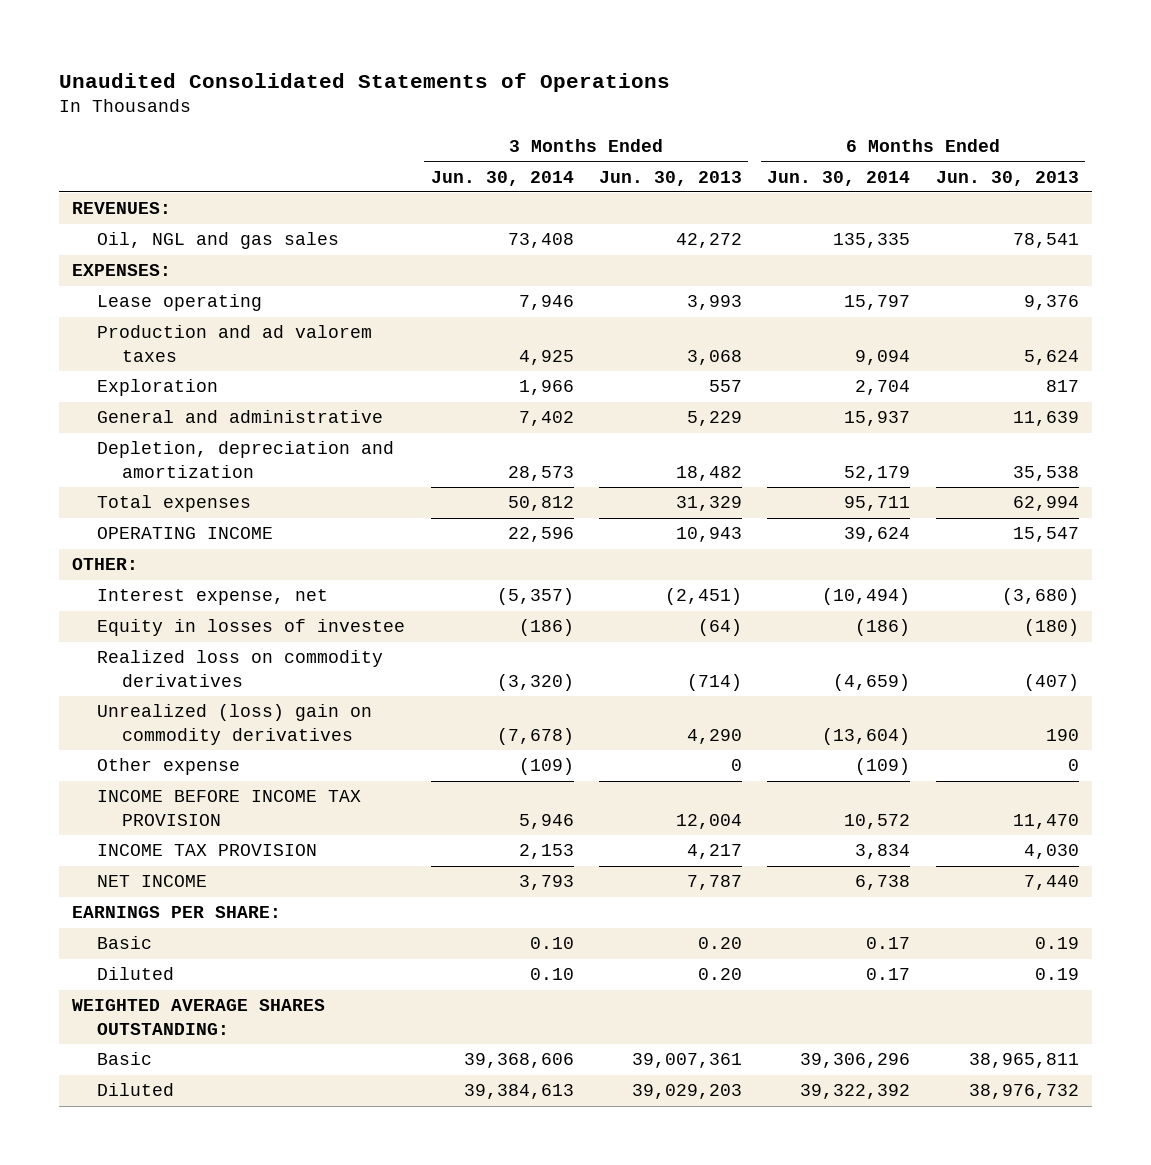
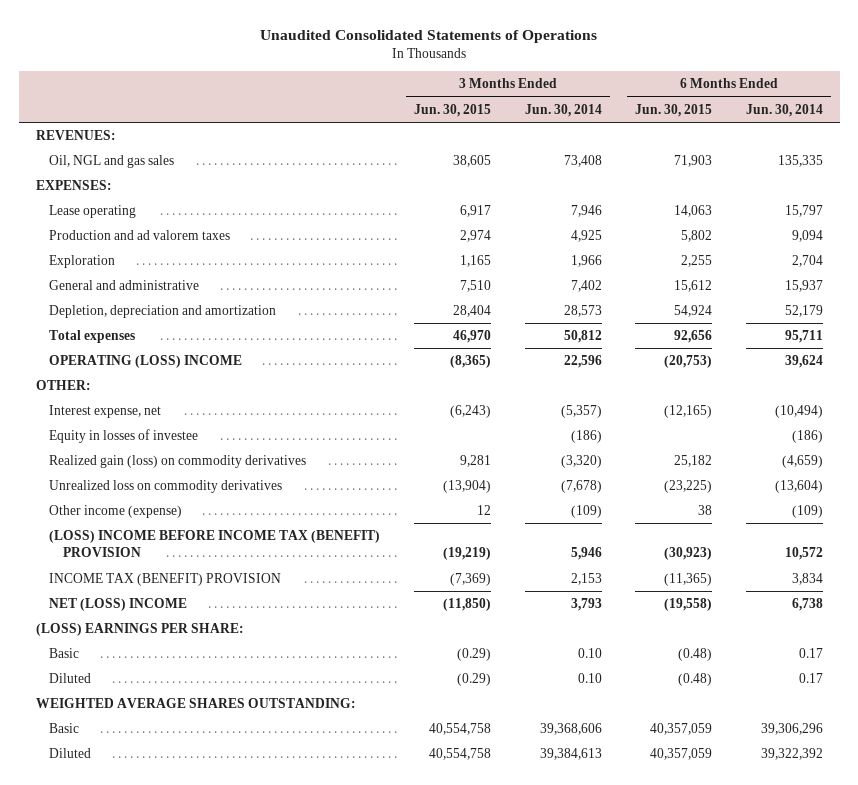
- | 3 Months Ended Jun. 30, 2014 | 3 Months Ended Jun. 30, 2013 | 6 Months Ended Jun. 30, 2014 | 6 Months Ended Jun. 30, 2013
+ | 3 Months Ended Jun. 30, 2015 | 3 Months Ended Jun. 30, 2014 | 6 Months Ended Jun. 30, 2015 | 6 Months Ended Jun. 30, 2014
- OPERATING INCOME | 22,596 | 10,943 | 39,624 | 15,547
+ OPERATING (LOSS) INCOME | (8,365) | 22,596 | (20,753) | 39,624
- Realized loss on commodity derivatives | (3,320) | (714) | (4,659) | (407)
- Unrealized (loss) gain on commodity derivatives | (7,678) | 4,290 | (13,604) | 190
- Other expense | (109) | 0 | (109) | 0
- INCOME BEFORE INCOME TAX PROVISION | 5,946 | 12,004 | 10,572 | 11,470
- INCOME TAX PROVISION | 2,153 | 4,217 | 3,834 | 4,030
- NET INCOME | 3,793 | 7,787 | 6,738 | 7,440
- EARNINGS PER SHARE:
+ Realized gain (loss) on commodity derivatives | 9,281 | (3,320) | 25,182 | (4,659)
+ Unrealized loss on commodity derivatives | (13,904) | (7,678) | (23,225) | (13,604)
+ Other income (expense) | 12 | (109) | 38 | (109)
+ (LOSS) INCOME BEFORE INCOME TAX (BENEFIT) PROVISION | (19,219) | 5,946 | (30,923) | 10,572
+ INCOME TAX (BENEFIT) PROVISION | (7,369) | 2,153 | (11,365) | 3,834
+ NET (LOSS) INCOME | (11,850) | 3,793 | (19,558) | 6,738
+ (LOSS) EARNINGS PER SHARE:

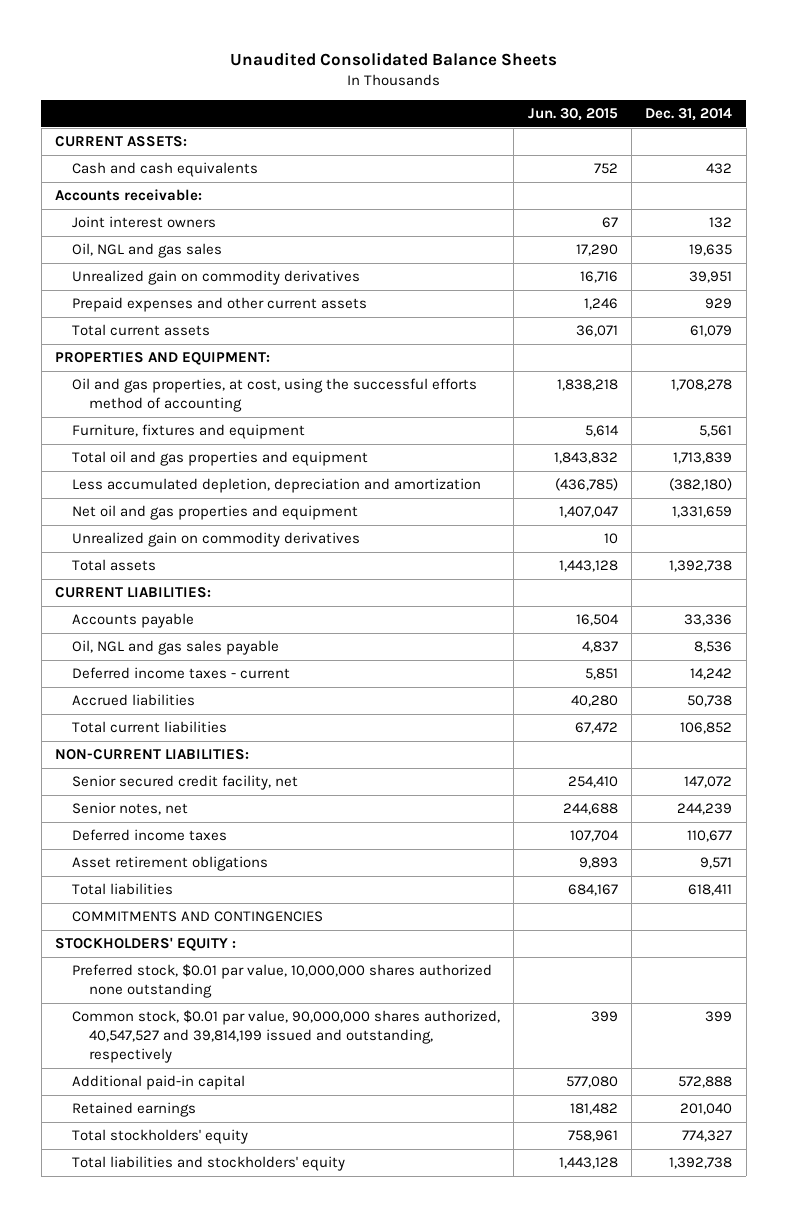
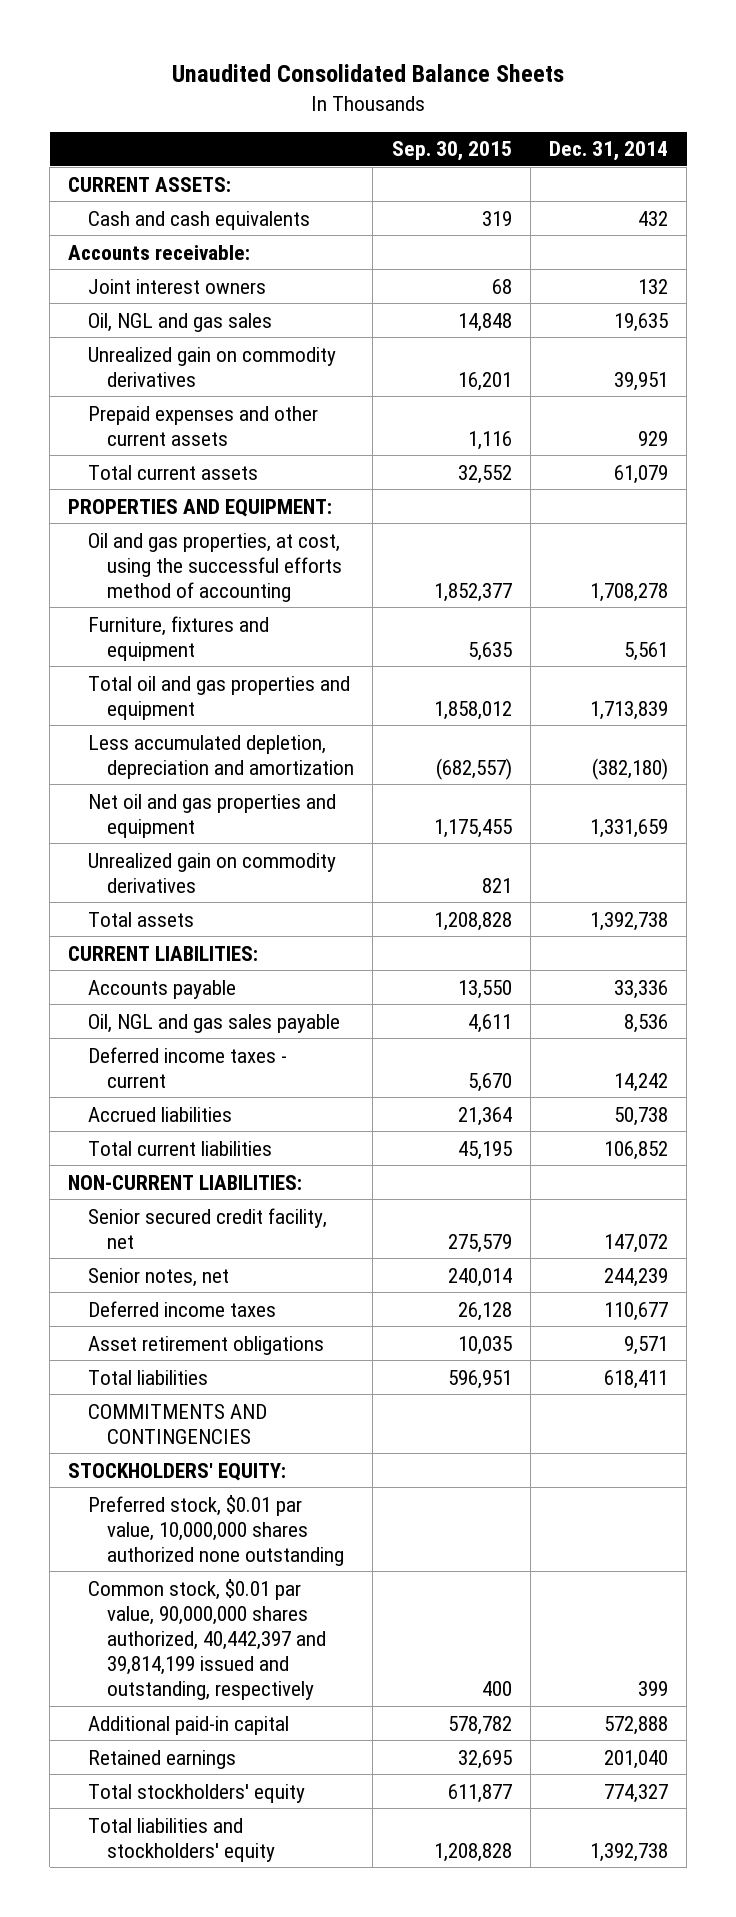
- | Jun. 30, 2015 | Dec. 31, 2014
+ | Sep. 30, 2015 | Dec. 31, 2014
- STOCKHOLDERS' EQUITY :
+ STOCKHOLDERS' EQUITY:
- Common stock, $0.01 par value, 90,000,000 shares authorized, 40,547,527 and 39,814,199 issued and outstanding, respectively | 399 | 399
+ Common stock, $0.01 par value, 90,000,000 shares authorized, 40,442,397 and 39,814,199 issued and outstanding, respectively | 400 | 399

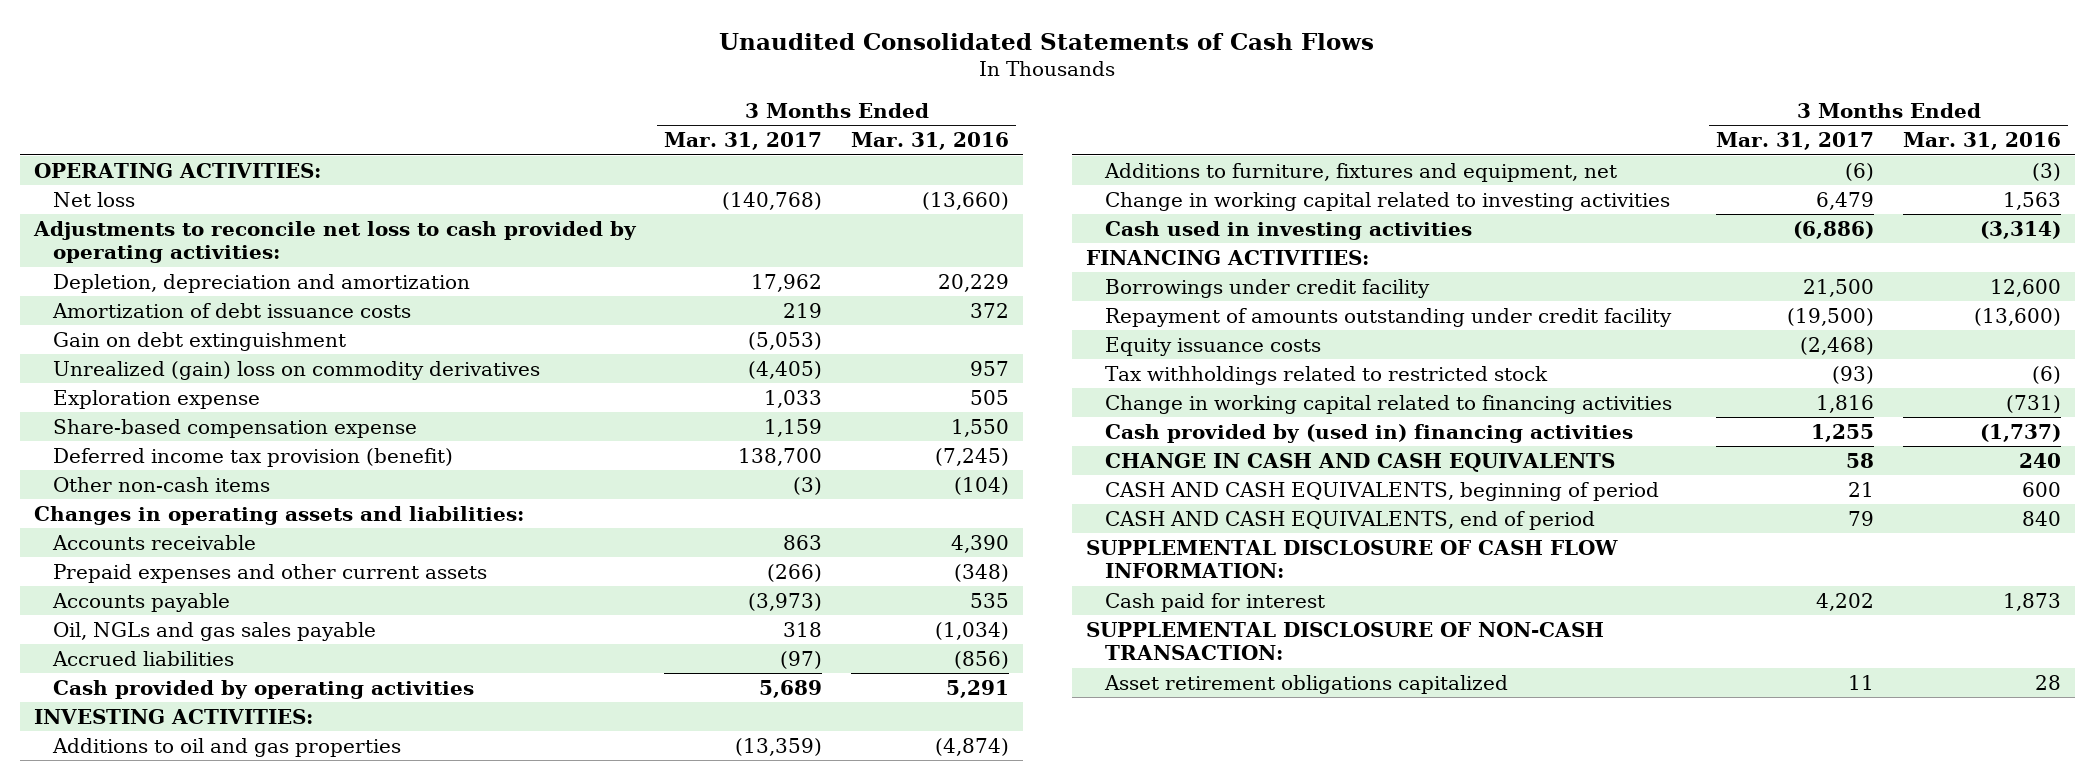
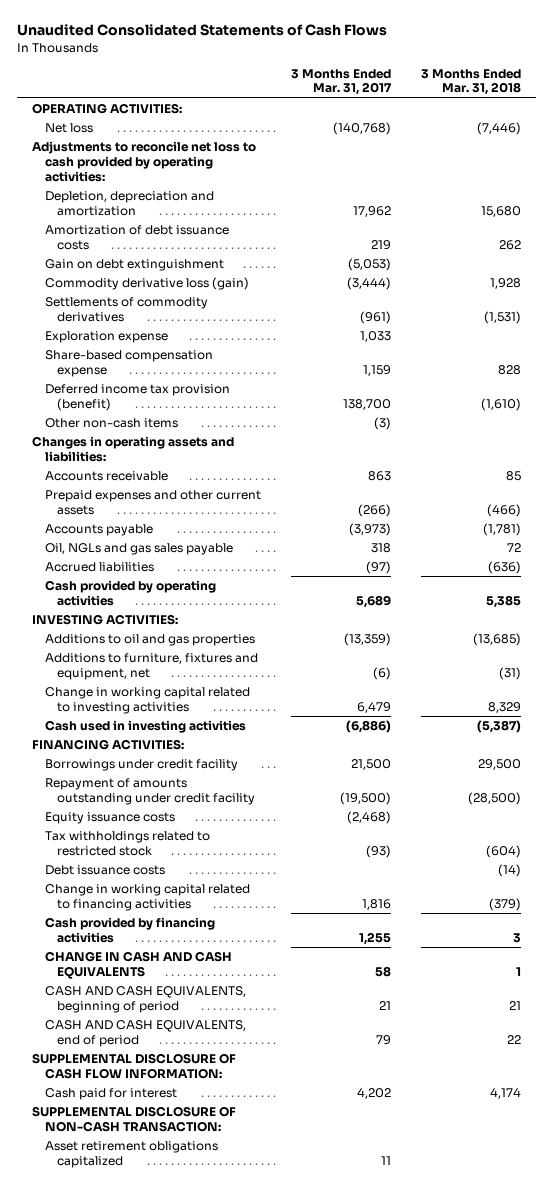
- | 3 Months Ended Mar. 31, 2017 | 3 Months Ended Mar. 31, 2016
+ | 3 Months Ended Mar. 31, 2017 | 3 Months Ended Mar. 31, 2018
- Unrealized (gain) loss on commodity derivatives | (4,405) | 957
+ Commodity derivative loss (gain) | (3,444) | 1,928
+ Settlements of commodity derivatives | (961) | (1,531)
+ Debt issuance costs | | (14)
- Cash provided by (used in) financing activities | 1,255 | (1,737)
+ Cash provided by financing activities | 1,255 | 3

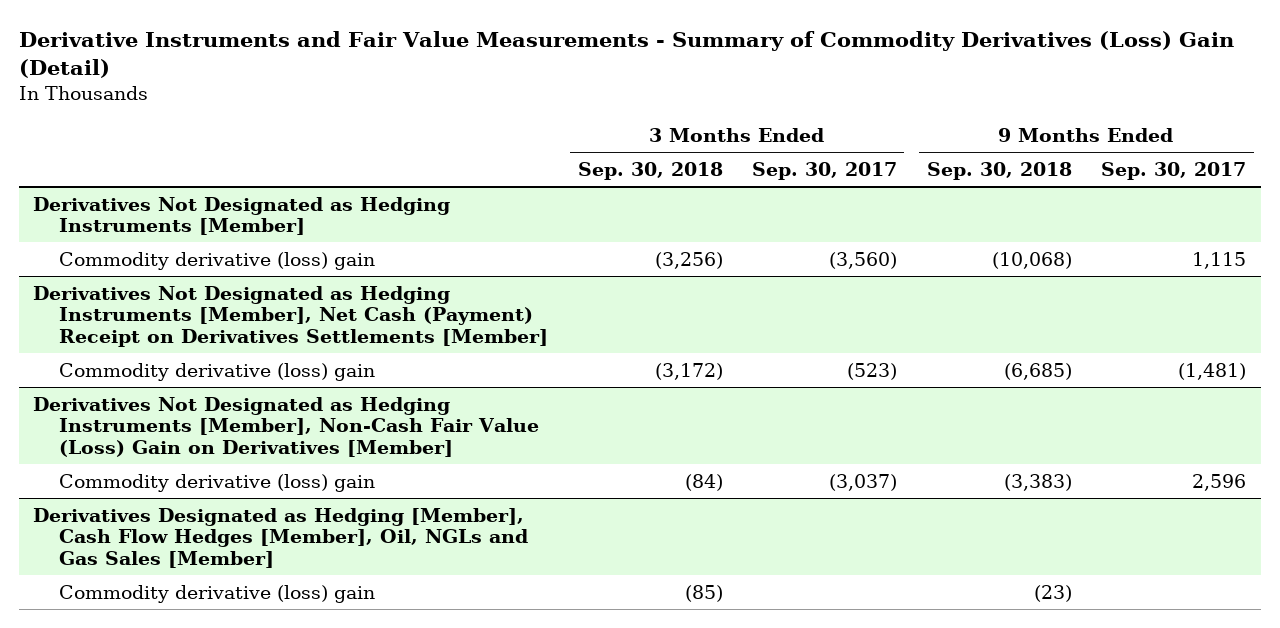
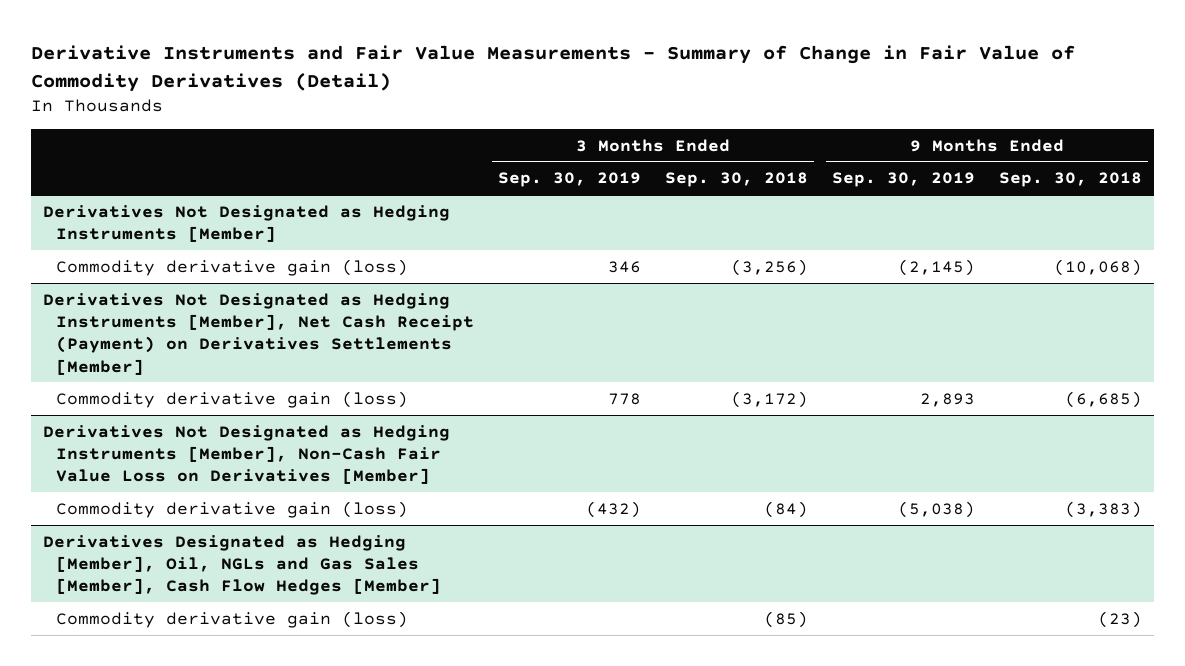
- Derivative Instruments and Fair Value Measurements - Summary of Commodity Derivatives (Loss) Gain (Detail)
+ Derivative Instruments and Fair Value Measurements - Summary of Change in Fair Value of Commodity Derivatives (Detail)
- | 3 Months Ended Sep. 30, 2018 | 3 Months Ended Sep. 30, 2017 | 9 Months Ended Sep. 30, 2018 | 9 Months Ended Sep. 30, 2017
+ | 3 Months Ended Sep. 30, 2019 | 3 Months Ended Sep. 30, 2018 | 9 Months Ended Sep. 30, 2019 | 9 Months Ended Sep. 30, 2018
@ Derivatives Not Designated as Hedging Instruments [Member]
- Commodity derivative (loss) gain | (3,256) | (3,560) | (10,068) | 1,115
- Derivatives Not Designated as Hedging Instruments [Member], Net Cash (Payment) Receipt on Derivatives Settlements [Member]
- Commodity derivative (loss) gain | (3,172) | (523) | (6,685) | (1,481)
- Derivatives Not Designated as Hedging Instruments [Member], Non-Cash Fair Value (Loss) Gain on Derivatives [Member]
- Commodity derivative (loss) gain | (84) | (3,037) | (3,383) | 2,596
- Derivatives Designated as Hedging [Member], Cash Flow Hedges [Member], Oil, NGLs and Gas Sales [Member]
- Commodity derivative (loss) gain | (85) | | (23) |
@ Derivatives Not Designated as Hedging Instruments [Member]
+ Commodity derivative gain (loss) | 346 | (3,256) | (2,145) | (10,068)
+ Derivatives Not Designated as Hedging Instruments [Member], Net Cash Receipt (Payment) on Derivatives Settlements [Member]
+ Commodity derivative gain (loss) | 778 | (3,172) | 2,893 | (6,685)
+ Derivatives Not Designated as Hedging Instruments [Member], Non-Cash Fair Value Loss on Derivatives [Member]
+ Commodity derivative gain (loss) | (432) | (84) | (5,038) | (3,383)
+ Derivatives Designated as Hedging [Member], Oil, NGLs and Gas Sales [Member], Cash Flow Hedges [Member]
+ Commodity derivative gain (loss) | | (85) | | (23)

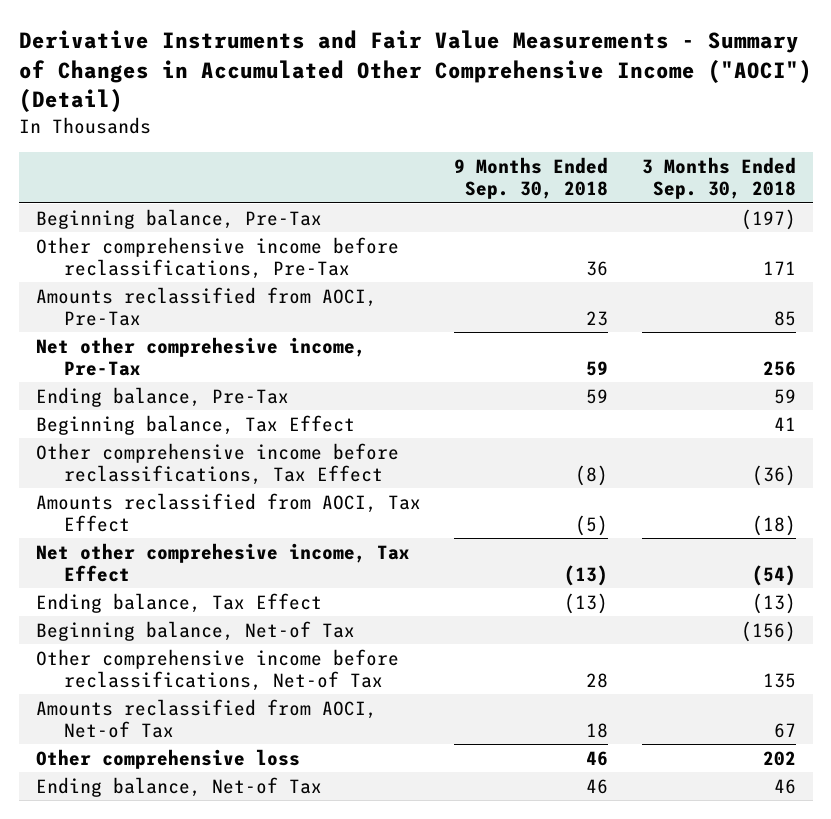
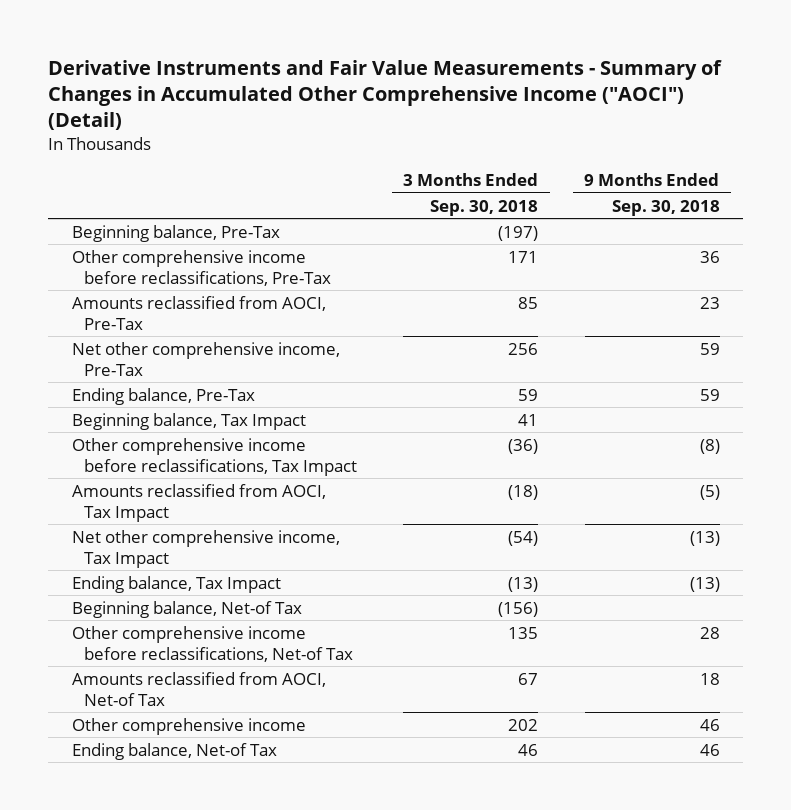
- | 9 Months Ended Sep. 30, 2018 | 3 Months Ended Sep. 30, 2018
+ | 3 Months Ended Sep. 30, 2018 | 9 Months Ended Sep. 30, 2018
- Net other comprehesive income, Pre-Tax | 59 | 256
+ Net other comprehensive income, Pre-Tax | 256 | 59
- Beginning balance, Tax Effect | | 41
- Other comprehensive income before reclassifications, Tax Effect | (8) | (36)
- Amounts reclassified from AOCI, Tax Effect | (5) | (18)
- Net other comprehesive income, Tax Effect | (13) | (54)
- Ending balance, Tax Effect | (13) | (13)
+ Beginning balance, Tax Impact | 41 |
+ Other comprehensive income before reclassifications, Tax Impact | (36) | (8)
+ Amounts reclassified from AOCI, Tax Impact | (18) | (5)
+ Net other comprehensive income, Tax Impact | (54) | (13)
+ Ending balance, Tax Impact | (13) | (13)
- Other comprehensive loss | 46 | 202
+ Other comprehensive income | 202 | 46

